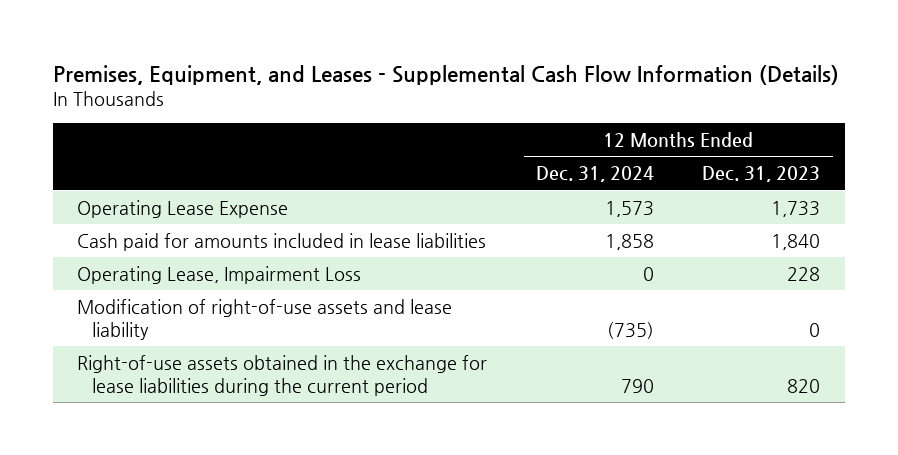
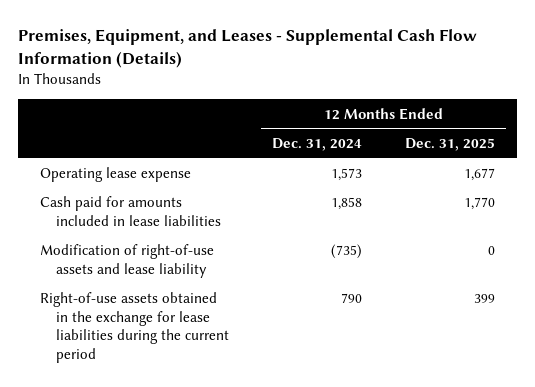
- | 12 Months Ended Dec. 31, 2024 | 12 Months Ended Dec. 31, 2023
+ | 12 Months Ended Dec. 31, 2024 | 12 Months Ended Dec. 31, 2025
- Operating Lease Expense | 1,573 | 1,733
+ Operating lease expense | 1,573 | 1,677
- Operating Lease, Impairment Loss | 0 | 228

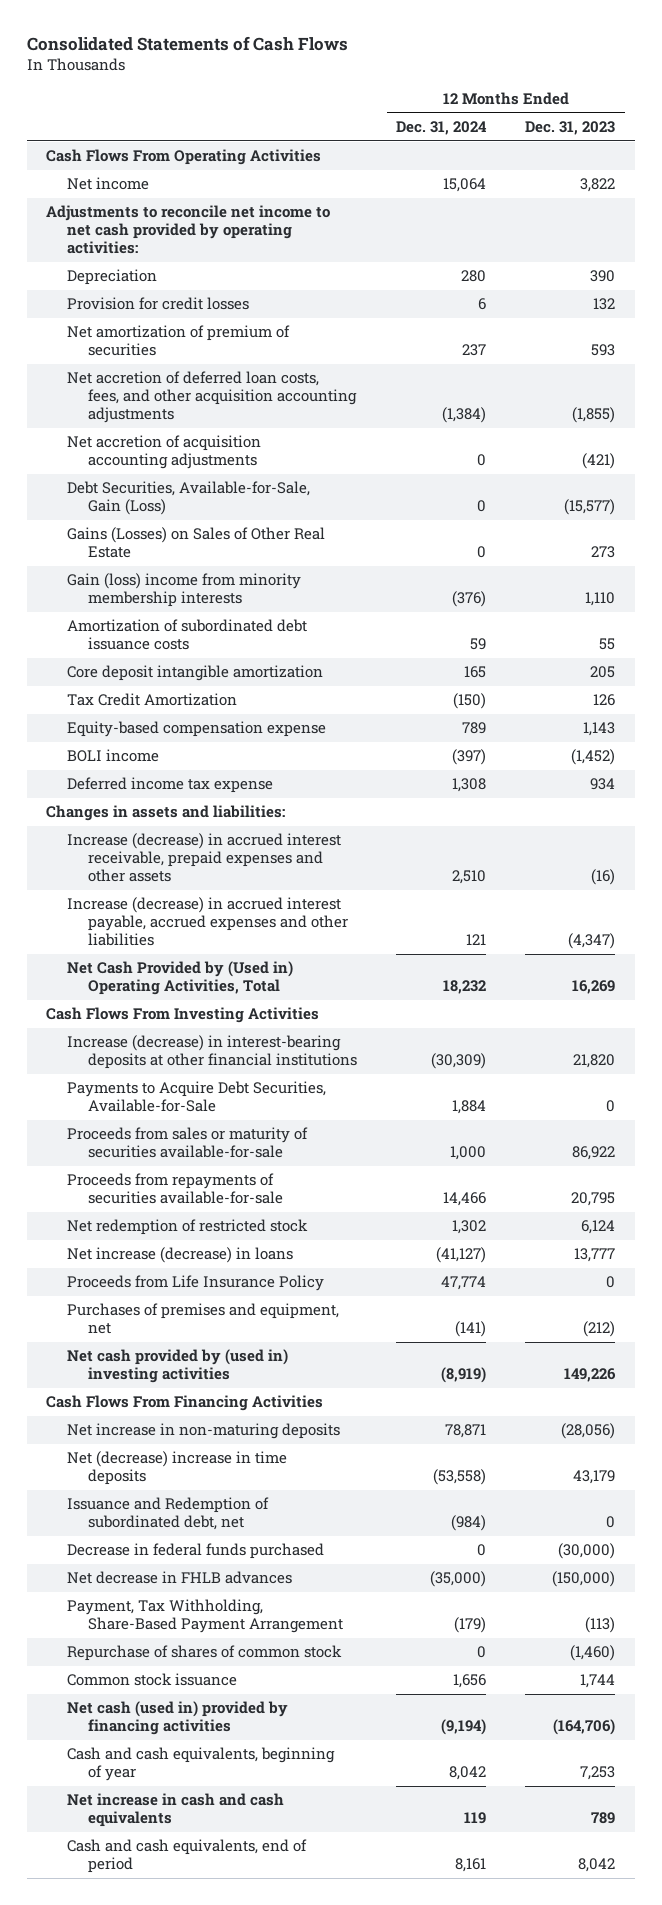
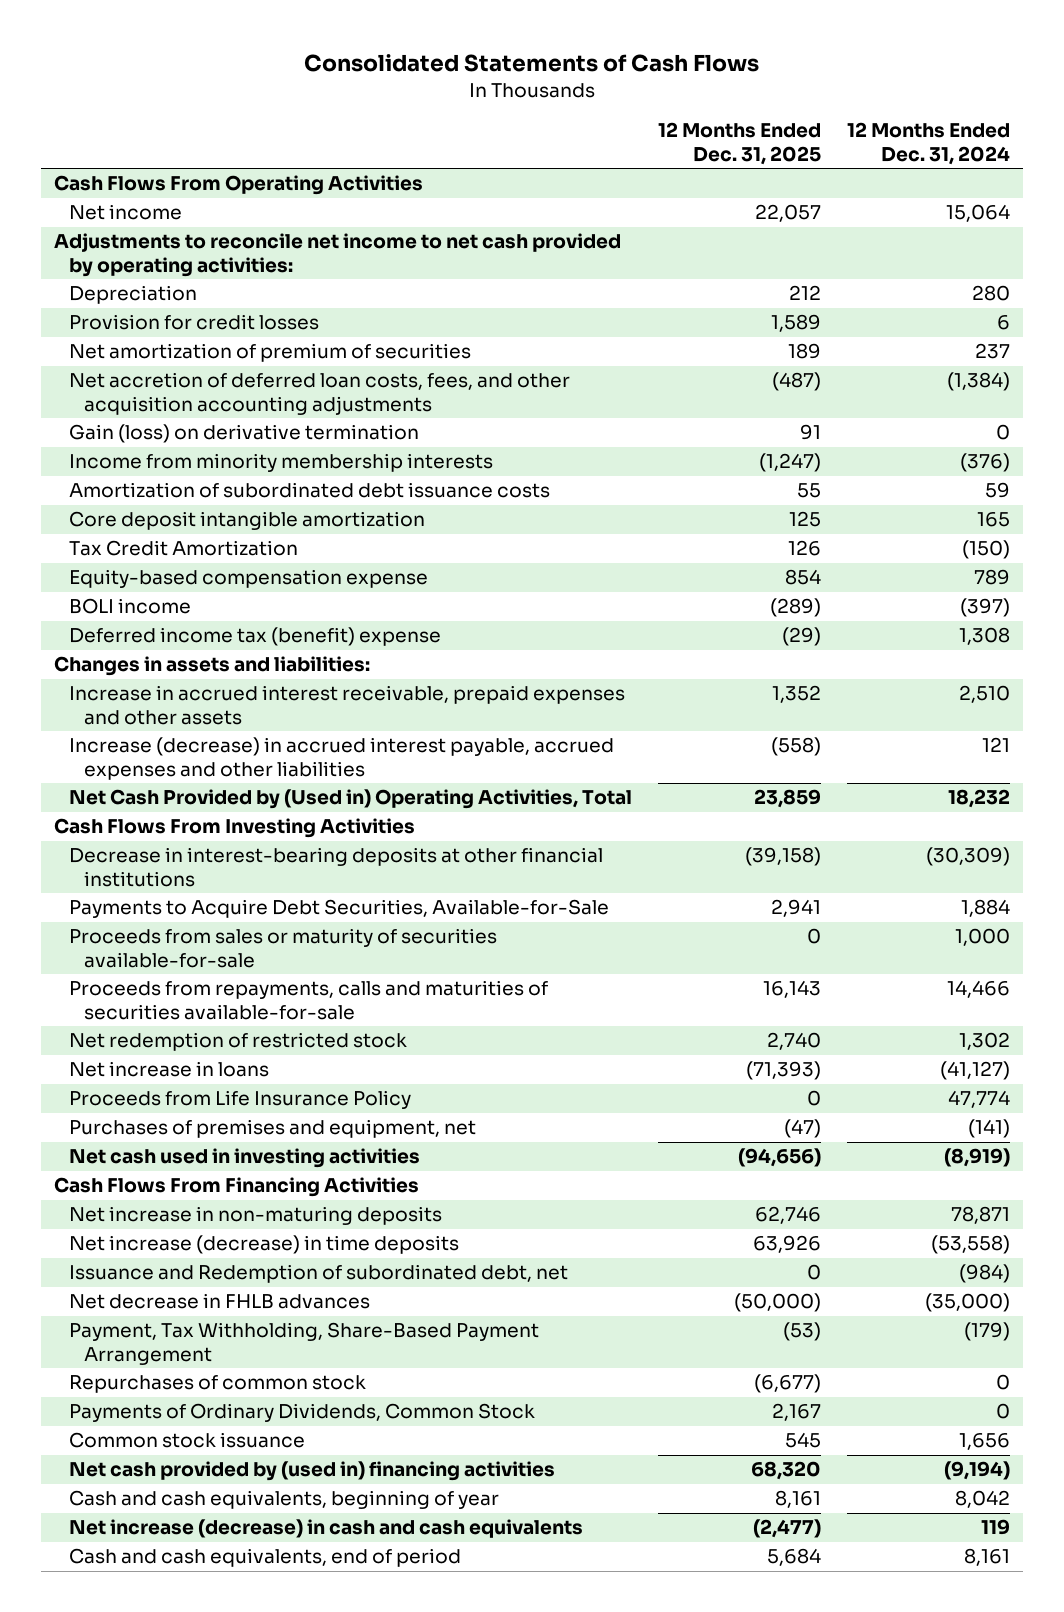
- | 12 Months Ended Dec. 31, 2024 | 12 Months Ended Dec. 31, 2023
+ | 12 Months Ended Dec. 31, 2025 | 12 Months Ended Dec. 31, 2024
- Net accretion of acquisition accounting adjustments | 0 | (421)
- Debt Securities, Available-for-Sale, Gain (Loss) | 0 | (15,577)
- Gains (Losses) on Sales of Other Real Estate | 0 | 273
- Gain (loss) income from minority membership interests | (376) | 1,110
+ Gain (loss) on derivative termination | 91 | 0
+ Income from minority membership interests | (1,247) | (376)
- Deferred income tax expense | 1,308 | 934
+ Deferred income tax (benefit) expense | (29) | 1,308
- Increase (decrease) in accrued interest receivable, prepaid expenses and other assets | 2,510 | (16)
+ Increase in accrued interest receivable, prepaid expenses and other assets | 1,352 | 2,510
- Increase (decrease) in interest-bearing deposits at other financial institutions | (30,309) | 21,820
+ Decrease in interest-bearing deposits at other financial institutions | (39,158) | (30,309)
- Proceeds from repayments of securities available-for-sale | 14,466 | 20,795
+ Proceeds from repayments, calls and maturities of securities available-for-sale | 16,143 | 14,466
- Net increase (decrease) in loans | (41,127) | 13,777
+ Net increase in loans | (71,393) | (41,127)
- Net cash provided by (used in) investing activities | (8,919) | 149,226
+ Net cash used in investing activities | (94,656) | (8,919)
- Net (decrease) increase in time deposits | (53,558) | 43,179
+ Net increase (decrease) in time deposits | 63,926 | (53,558)
- Decrease in federal funds purchased | 0 | (30,000)
- Repurchase of shares of common stock | 0 | (1,460)
+ Repurchases of common stock | (6,677) | 0
+ Payments of Ordinary Dividends, Common Stock | 2,167 | 0
- Net cash (used in) provided by financing activities | (9,194) | (164,706)
+ Net cash provided by (used in) financing activities | 68,320 | (9,194)
- Net increase in cash and cash equivalents | 119 | 789
+ Net increase (decrease) in cash and cash equivalents | (2,477) | 119

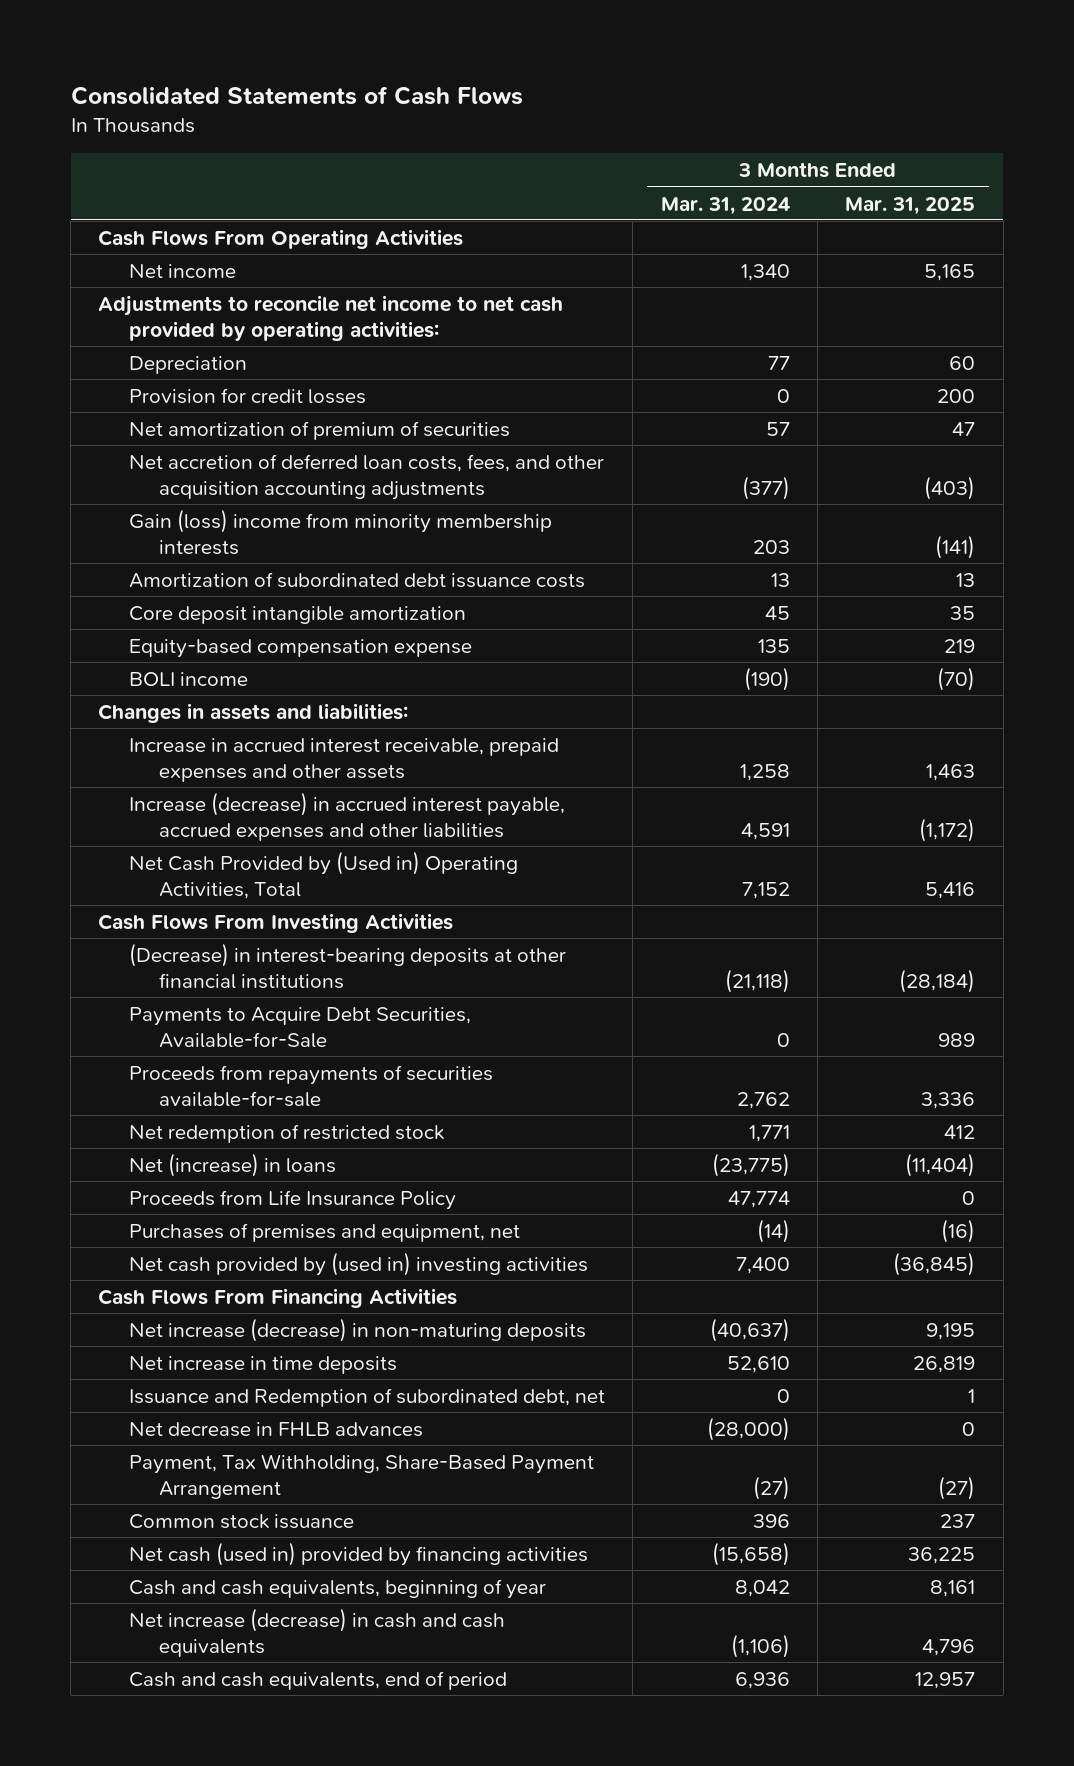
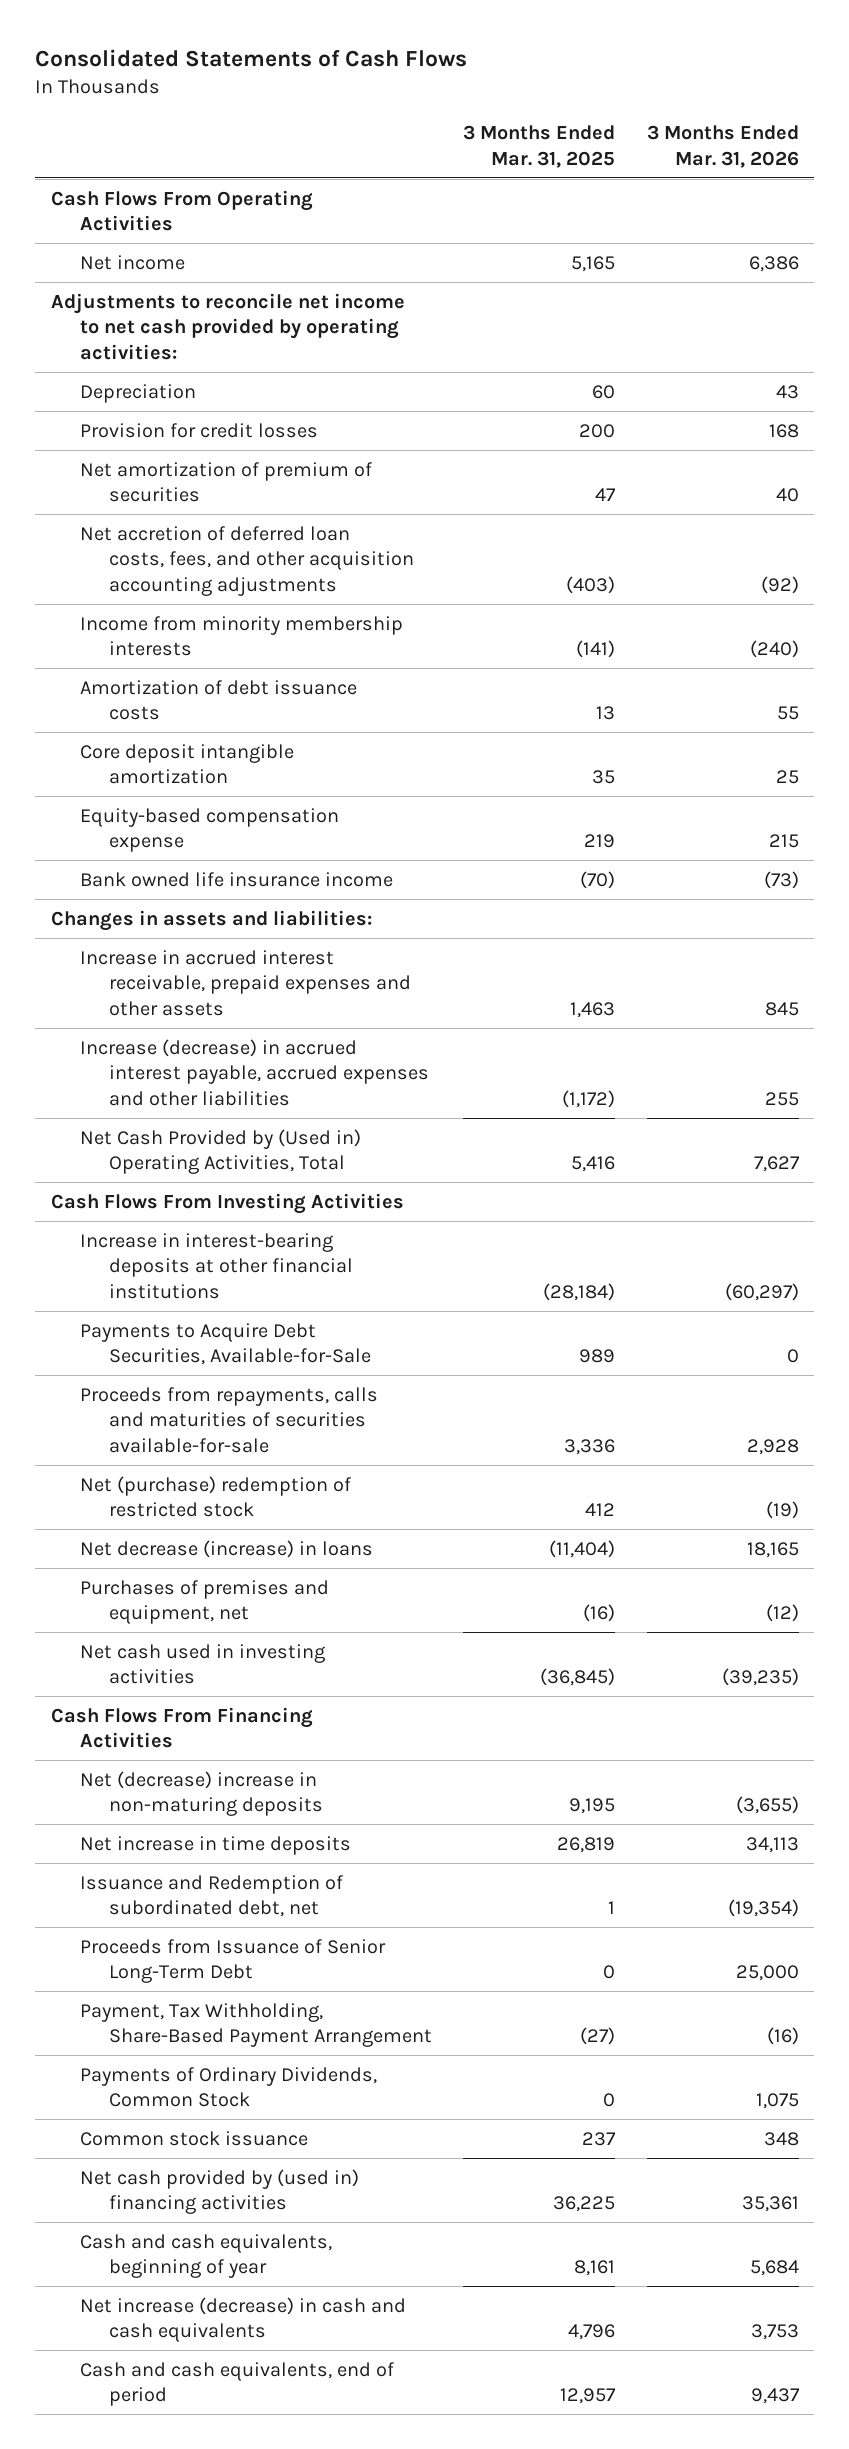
- | 3 Months Ended Mar. 31, 2024 | 3 Months Ended Mar. 31, 2025
+ | 3 Months Ended Mar. 31, 2025 | 3 Months Ended Mar. 31, 2026
- Gain (loss) income from minority membership interests | 203 | (141)
- Amortization of subordinated debt issuance costs | 13 | 13
+ Income from minority membership interests | (141) | (240)
+ Amortization of debt issuance costs | 13 | 55
- BOLI income | (190) | (70)
+ Bank owned life insurance income | (70) | (73)
- (Decrease) in interest-bearing deposits at other financial institutions | (21,118) | (28,184)
+ Increase in interest-bearing deposits at other financial institutions | (28,184) | (60,297)
- Proceeds from repayments of securities available-for-sale | 2,762 | 3,336
- Net redemption of restricted stock | 1,771 | 412
- Net (increase) in loans | (23,775) | (11,404)
- Proceeds from Life Insurance Policy | 47,774 | 0
+ Proceeds from repayments, calls and maturities of securities available-for-sale | 3,336 | 2,928
+ Net (purchase) redemption of restricted stock | 412 | (19)
+ Net decrease (increase) in loans | (11,404) | 18,165
- Net cash provided by (used in) investing activities | 7,400 | (36,845)
+ Net cash used in investing activities | (36,845) | (39,235)
- Net increase (decrease) in non-maturing deposits | (40,637) | 9,195
+ Net (decrease) increase in non-maturing deposits | 9,195 | (3,655)
- Net decrease in FHLB advances | (28,000) | 0
+ Proceeds from Issuance of Senior Long-Term Debt | 0 | 25,000
+ Payments of Ordinary Dividends, Common Stock | 0 | 1,075
- Net cash (used in) provided by financing activities | (15,658) | 36,225
+ Net cash provided by (used in) financing activities | 36,225 | 35,361

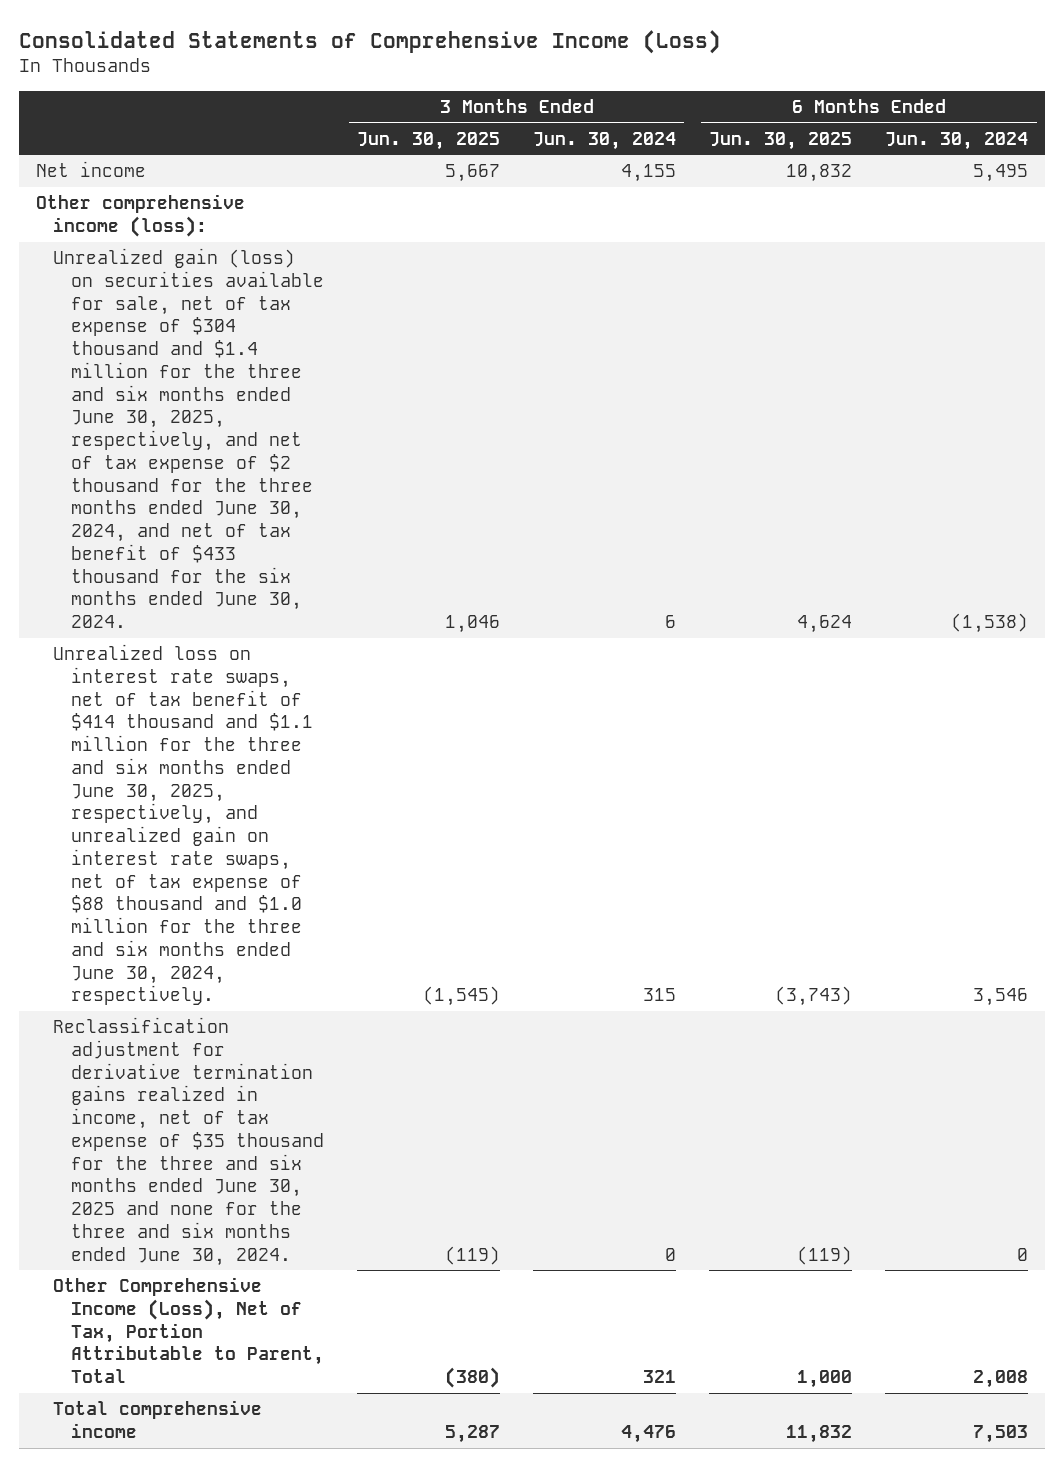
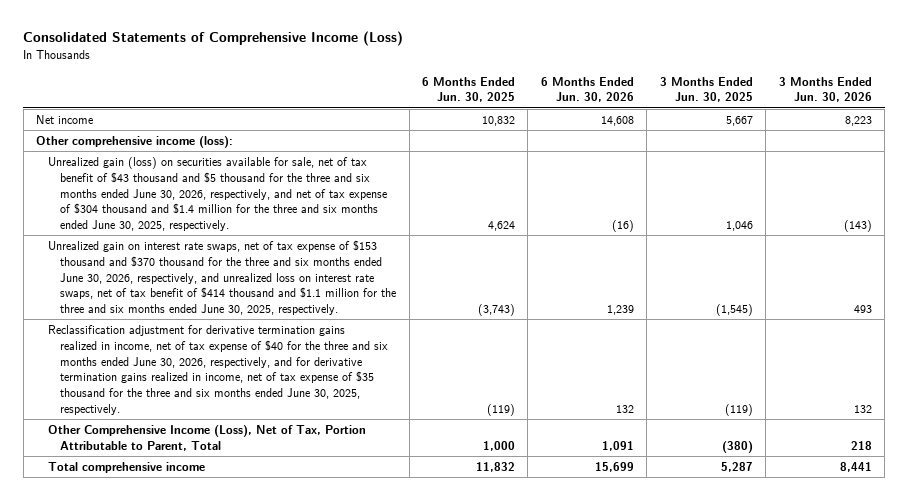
- | 3 Months Ended Jun. 30, 2025 | 3 Months Ended Jun. 30, 2024 | 6 Months Ended Jun. 30, 2025 | 6 Months Ended Jun. 30, 2024
+ | 6 Months Ended Jun. 30, 2025 | 6 Months Ended Jun. 30, 2026 | 3 Months Ended Jun. 30, 2025 | 3 Months Ended Jun. 30, 2026
- Unrealized gain (loss) on securities available for sale, net of tax expense of $304 thousand and $1.4 million for the three and six months ended June 30, 2025, respectively, and net of tax expense of $2 thousand for the three months ended June 30, 2024, and net of tax benefit of $433 thousand for the six months ended June 30, 2024. | 1,046 | 6 | 4,624 | (1,538)
- Unrealized loss on interest rate swaps, net of tax benefit of $414 thousand and $1.1 million for the three and six months ended June 30, 2025, respectively, and unrealized gain on interest rate swaps, net of tax expense of $88 thousand and $1.0 million for the three and six months ended June 30, 2024, respectively. | (1,545) | 315 | (3,743) | 3,546
- Reclassification adjustment for derivative termination gains realized in income, net of tax expense of $35 thousand for the three and six months ended June 30, 2025 and none for the three and six months ended June 30, 2024. | (119) | 0 | (119) | 0
+ Unrealized gain (loss) on securities available for sale, net of tax benefit of $43 thousand and $5 thousand for the three and six months ended June 30, 2026, respectively, and net of tax expense of $304 thousand and $1.4 million for the three and six months ended June 30, 2025, respectively. | 4,624 | (16) | 1,046 | (143)
+ Unrealized gain on interest rate swaps, net of tax expense of $153 thousand and $370 thousand for the three and six months ended June 30, 2026, respectively, and unrealized loss on interest rate swaps, net of tax benefit of $414 thousand and $1.1 million for the three and six months ended June 30, 2025, respectively. | (3,743) | 1,239 | (1,545) | 493
+ Reclassification adjustment for derivative termination gains realized in income, net of tax expense of $40 for the three and six months ended June 30, 2026, respectively, and for derivative termination gains realized in income, net of tax expense of $35 thousand for the three and six months ended June 30, 2025, respectively. | (119) | 132 | (119) | 132

